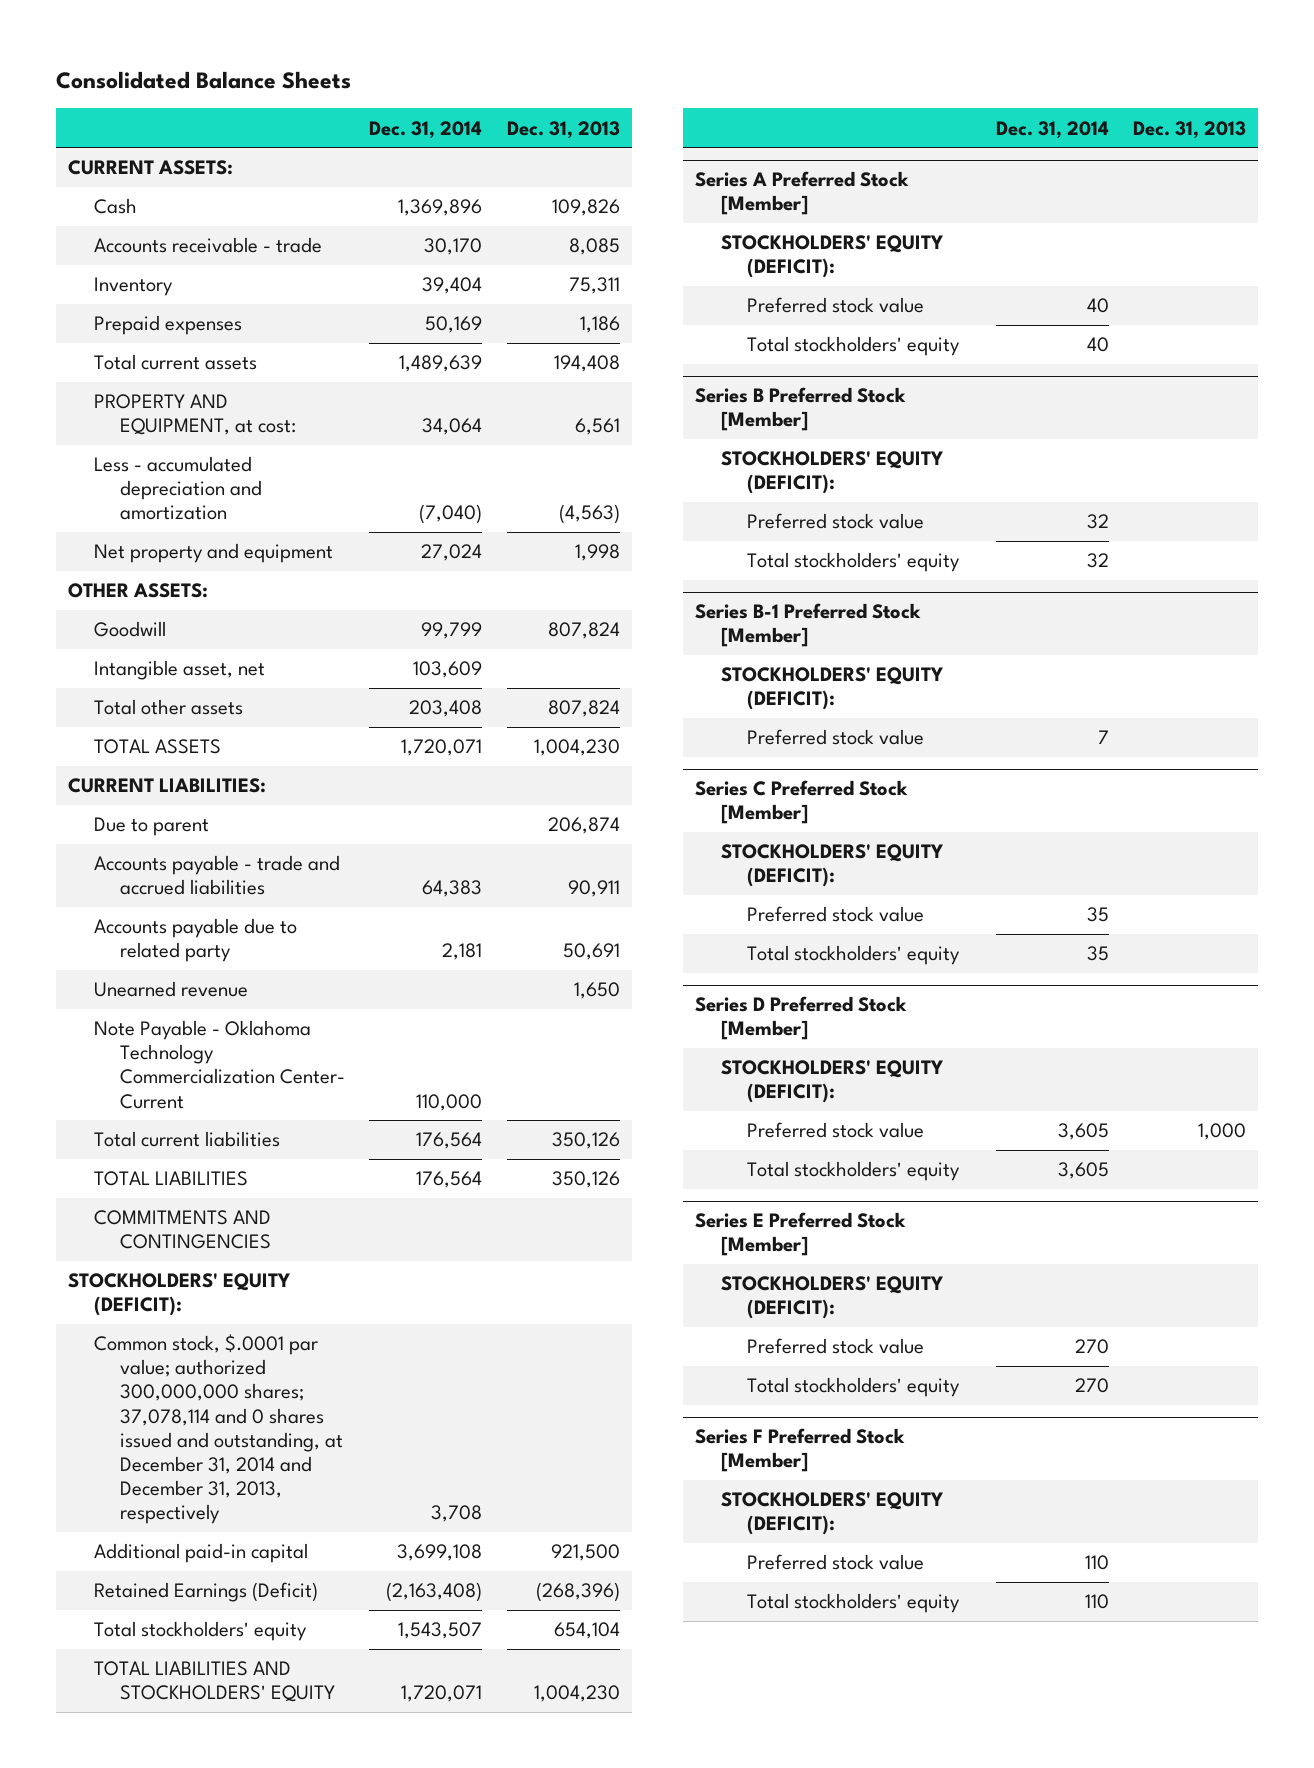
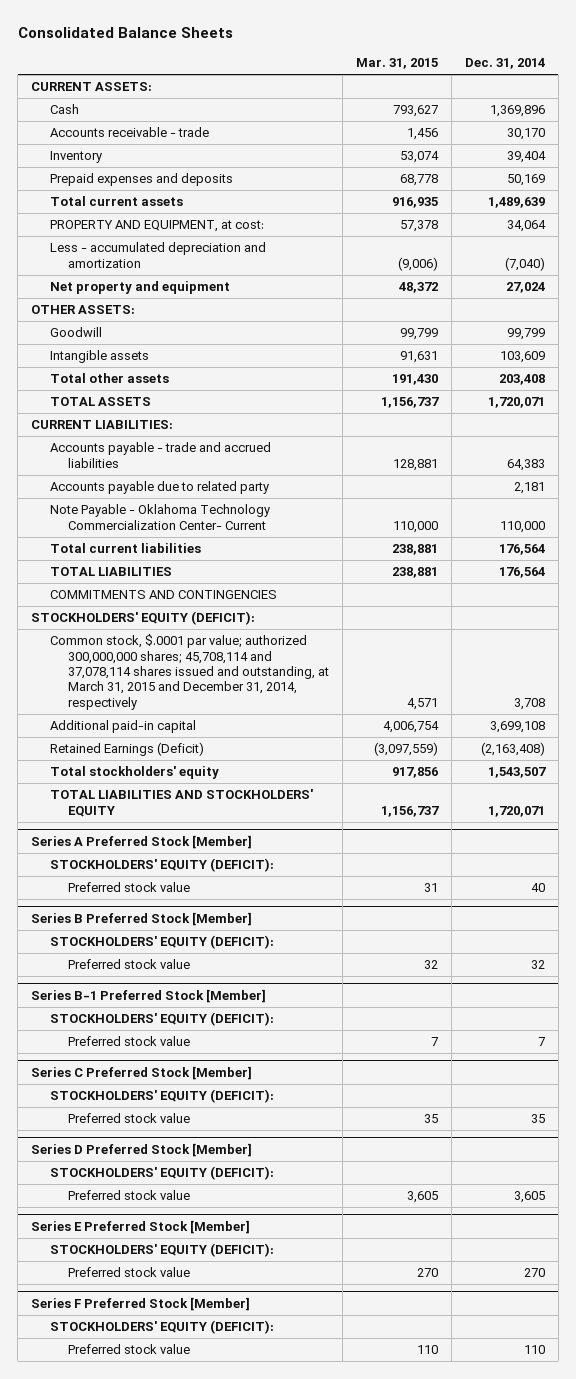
- | Dec. 31, 2014 | Dec. 31, 2013
+ | Mar. 31, 2015 | Dec. 31, 2014
- Prepaid expenses | 50,169 | 1,186
+ Prepaid expenses and deposits | 68,778 | 50,169
- Intangible asset, net | 103,609 |
+ Intangible assets | 91,631 | 103,609
- Due to parent | | 206,874
- Unearned revenue | | 1,650
- Common stock, $.0001 par value; authorized 300,000,000 shares; 37,078,114 and 0 shares issued and outstanding, at December 31, 2014 and December 31, 2013, respectively | 3,708 |
+ Common stock, $.0001 par value; authorized 300,000,000 shares; 45,708,114 and 37,078,114 shares issued and outstanding, at March 31, 2015 and December 31, 2014, respectively | 4,571 | 3,708
@ Series A Preferred Stock [Member]
- Total stockholders' equity | 40 |
@ Series B Preferred Stock [Member]
- Total stockholders' equity | 32 |
@ Series C Preferred Stock [Member]
- Total stockholders' equity | 35 |
@ Series D Preferred Stock [Member]
- Total stockholders' equity | 3,605 |
@ Series E Preferred Stock [Member]
- Total stockholders' equity | 270 |
@ Series F Preferred Stock [Member]
- Total stockholders' equity | 110 |

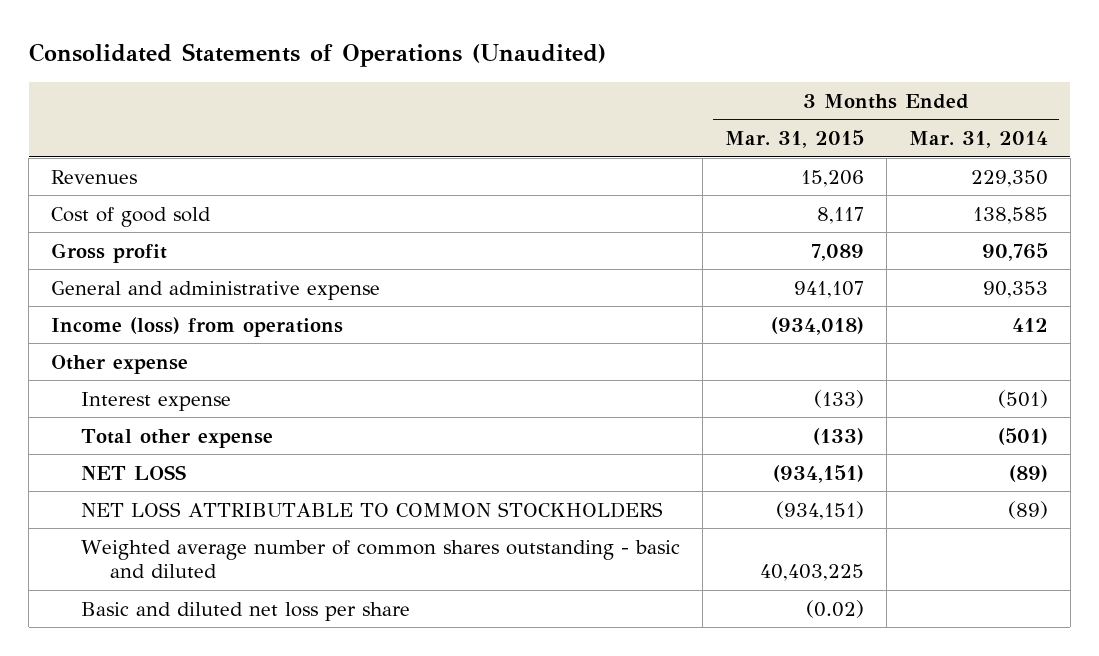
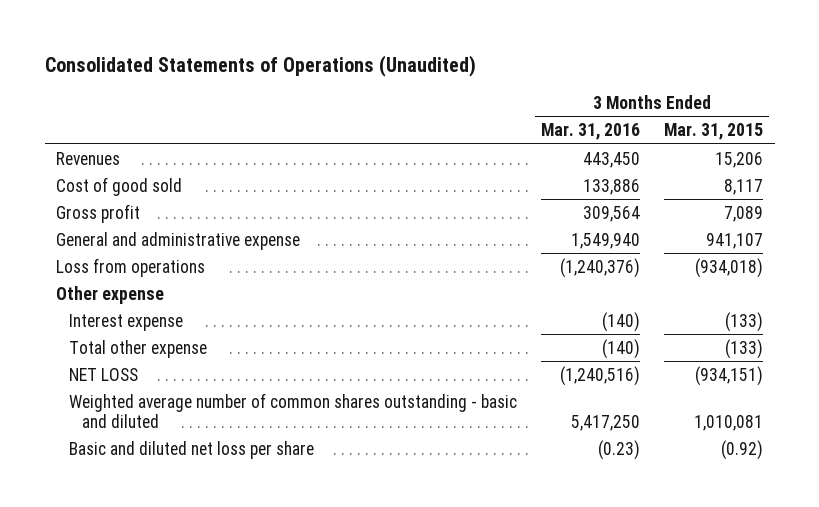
- | 3 Months Ended Mar. 31, 2015 | 3 Months Ended Mar. 31, 2014
+ | 3 Months Ended Mar. 31, 2016 | 3 Months Ended Mar. 31, 2015
- Income (loss) from operations | (934,018) | 412
+ Loss from operations | (1,240,376) | (934,018)
- NET LOSS ATTRIBUTABLE TO COMMON STOCKHOLDERS | (934,151) | (89)
- Weighted average number of common shares outstanding - basic and diluted | 40,403,225 |
- Basic and diluted net loss per share | (0.02) |
+ Weighted average number of common shares outstanding - basic and diluted | 5,417,250 | 1,010,081
+ Basic and diluted net loss per share | (0.23) | (0.92)

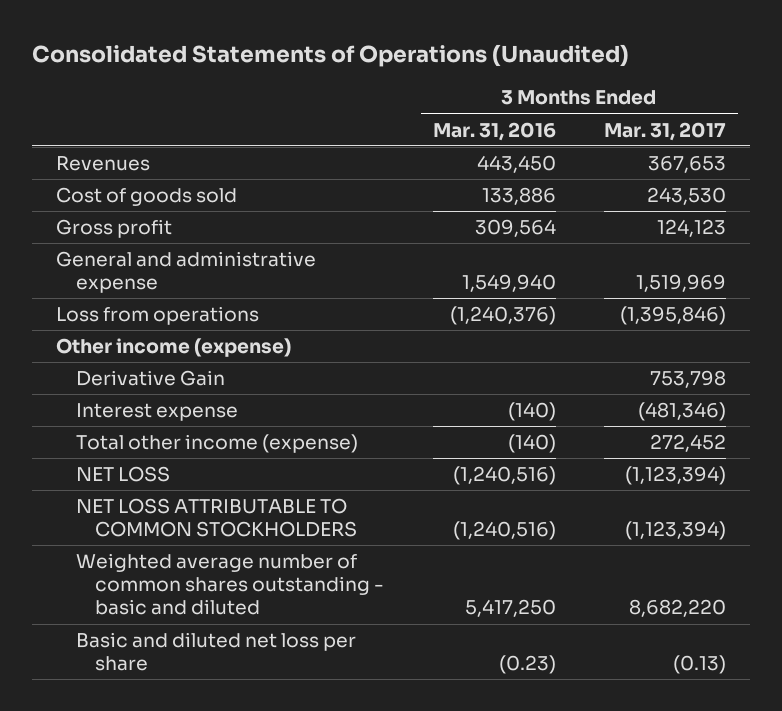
- | 3 Months Ended Mar. 31, 2016 | 3 Months Ended Mar. 31, 2015
+ | 3 Months Ended Mar. 31, 2016 | 3 Months Ended Mar. 31, 2017
- Cost of good sold | 133,886 | 8,117
+ Cost of goods sold | 133,886 | 243,530
- Other expense
+ Other income (expense)
+ Derivative Gain | | 753,798
- Total other expense | (140) | (133)
+ Total other income (expense) | (140) | 272,452
+ NET LOSS ATTRIBUTABLE TO COMMON STOCKHOLDERS | (1,240,516) | (1,123,394)

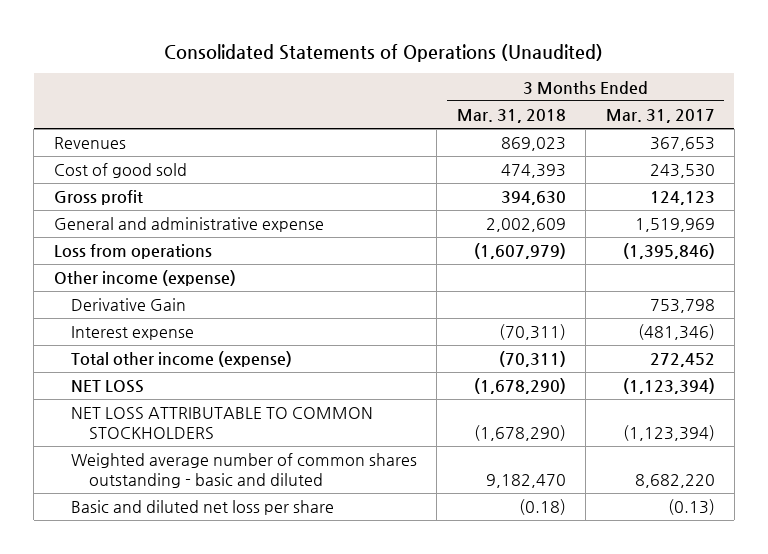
- | 3 Months Ended Mar. 31, 2016 | 3 Months Ended Mar. 31, 2017
+ | 3 Months Ended Mar. 31, 2018 | 3 Months Ended Mar. 31, 2017
- Cost of goods sold | 133,886 | 243,530
+ Cost of good sold | 474,393 | 243,530

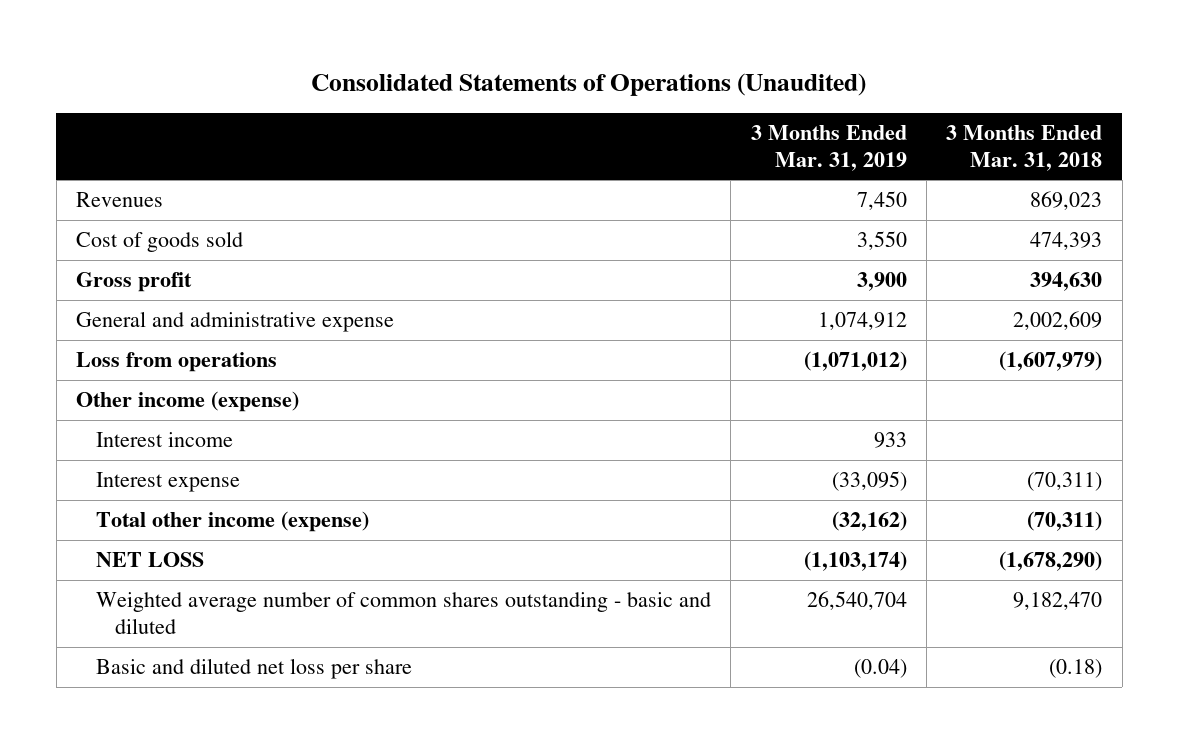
- | 3 Months Ended Mar. 31, 2018 | 3 Months Ended Mar. 31, 2017
+ | 3 Months Ended Mar. 31, 2019 | 3 Months Ended Mar. 31, 2018
- Cost of good sold | 474,393 | 243,530
+ Cost of goods sold | 3,550 | 474,393
- Derivative Gain | | 753,798
+ Interest income | 933 |
- NET LOSS ATTRIBUTABLE TO COMMON STOCKHOLDERS | (1,678,290) | (1,123,394)

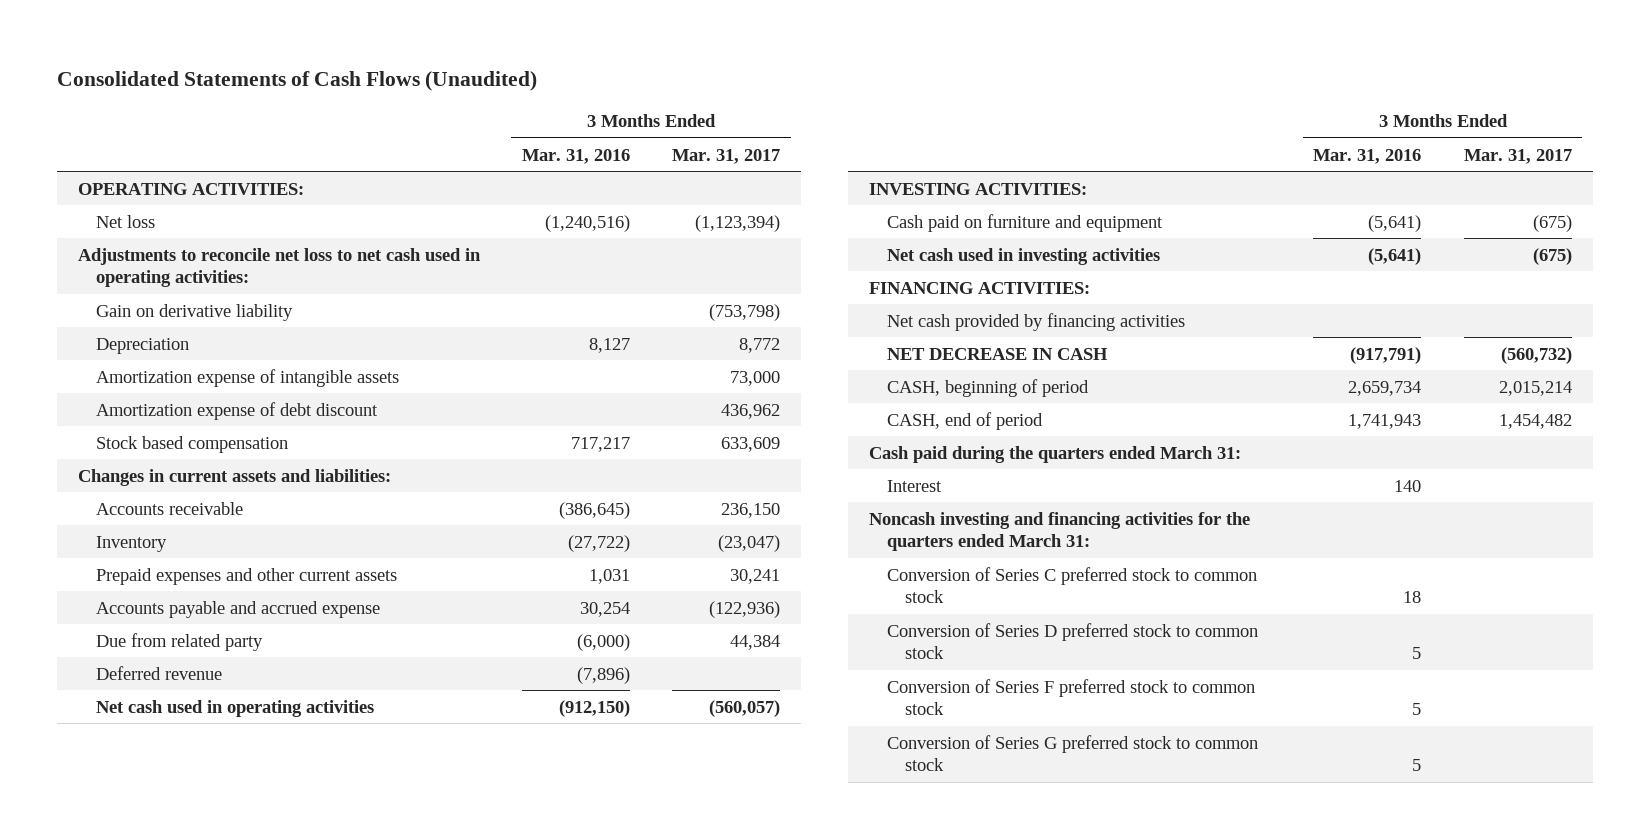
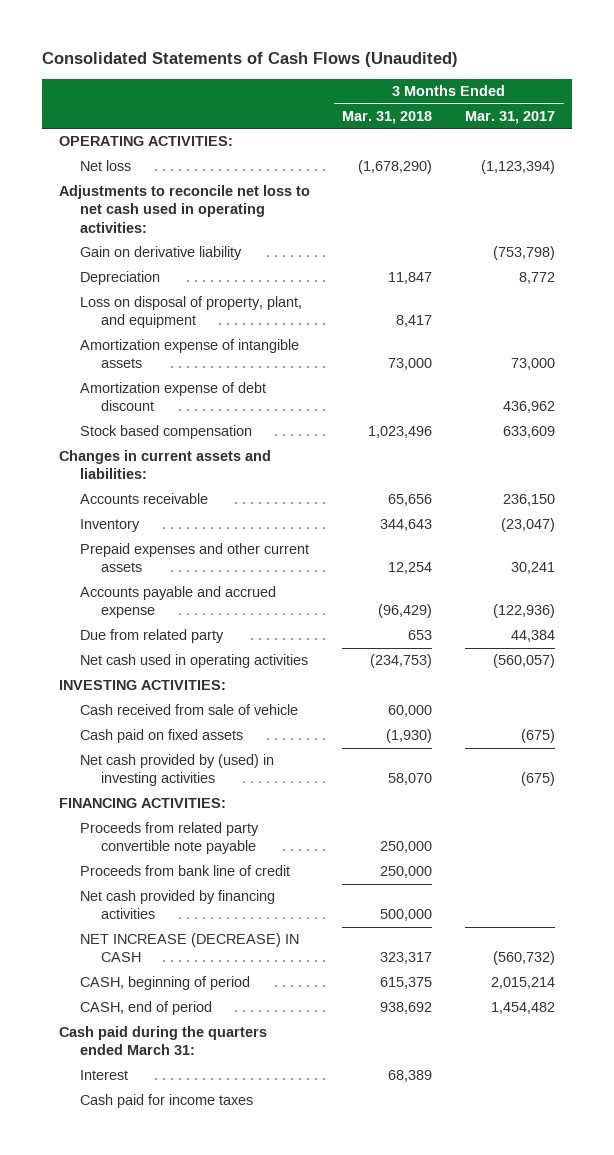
- | 3 Months Ended Mar. 31, 2016 | 3 Months Ended Mar. 31, 2017
+ | 3 Months Ended Mar. 31, 2018 | 3 Months Ended Mar. 31, 2017
+ Loss on disposal of property, plant, and equipment | 8,417 |
- Deferred revenue | (7,896) |
- Cash paid on furniture and equipment | (5,641) | (675)
- Net cash used in investing activities | (5,641) | (675)
+ Cash received from sale of vehicle | 60,000 |
+ Cash paid on fixed assets | (1,930) | (675)
+ Net cash provided by (used) in investing activities | 58,070 | (675)
+ Proceeds from related party convertible note payable | 250,000 |
+ Proceeds from bank line of credit | 250,000 |
- NET DECREASE IN CASH | (917,791) | (560,732)
+ NET INCREASE (DECREASE) IN CASH | 323,317 | (560,732)
- Noncash investing and financing activities for the quarters ended March 31:
- Conversion of Series C preferred stock to common stock | 18 |
- Conversion of Series D preferred stock to common stock | 5 |
- Conversion of Series F preferred stock to common stock | 5 |
- Conversion of Series G preferred stock to common stock | 5 |
+ Cash paid for income taxes

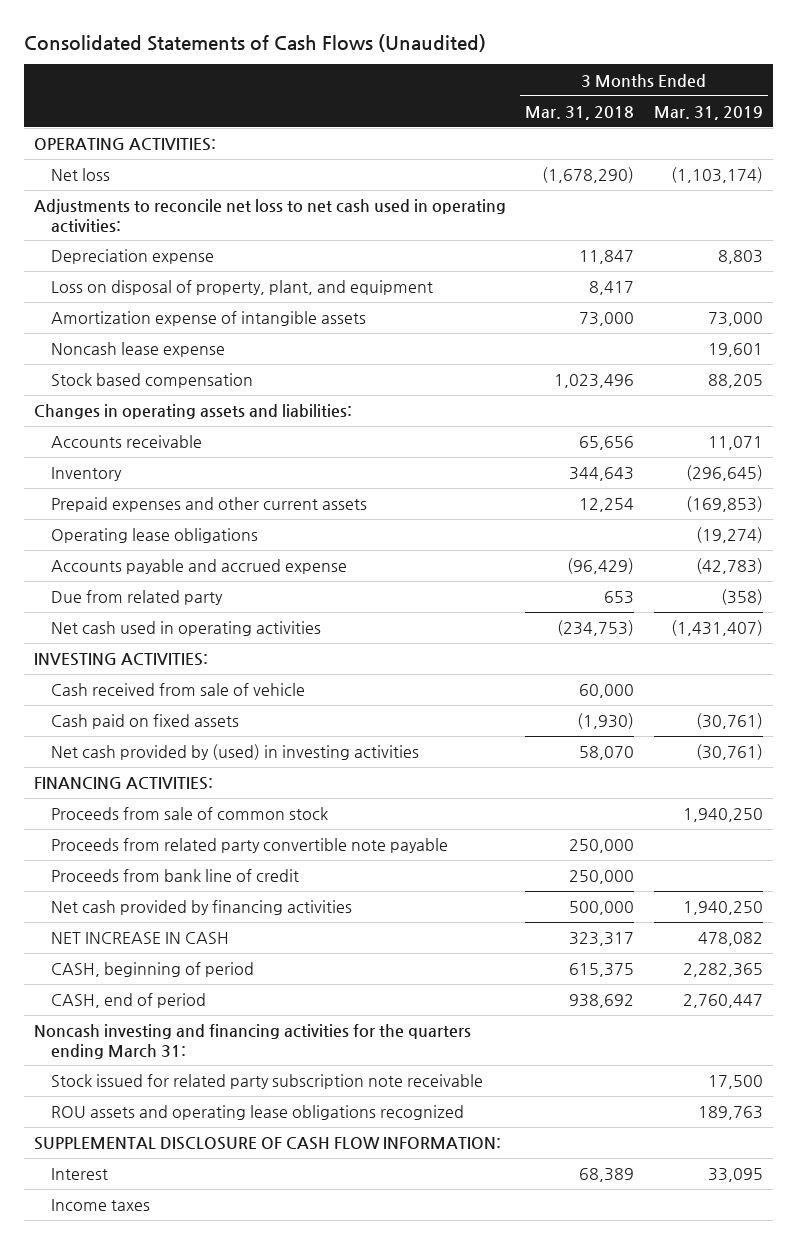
- | 3 Months Ended Mar. 31, 2018 | 3 Months Ended Mar. 31, 2017
+ | 3 Months Ended Mar. 31, 2018 | 3 Months Ended Mar. 31, 2019
- Gain on derivative liability | | (753,798)
- Depreciation | 11,847 | 8,772
+ Depreciation expense | 11,847 | 8,803
- Amortization expense of debt discount | | 436,962
+ Noncash lease expense | | 19,601
- Changes in current assets and liabilities:
+ Changes in operating assets and liabilities:
+ Operating lease obligations | | (19,274)
+ Proceeds from sale of common stock | | 1,940,250
- NET INCREASE (DECREASE) IN CASH | 323,317 | (560,732)
+ NET INCREASE IN CASH | 323,317 | 478,082
- Cash paid during the quarters ended March 31:
+ Noncash investing and financing activities for the quarters ending March 31:
+ Stock issued for related party subscription note receivable | | 17,500
+ ROU assets and operating lease obligations recognized | | 189,763
+ SUPPLEMENTAL DISCLOSURE OF CASH FLOW INFORMATION:
- Cash paid for income taxes
+ Income taxes

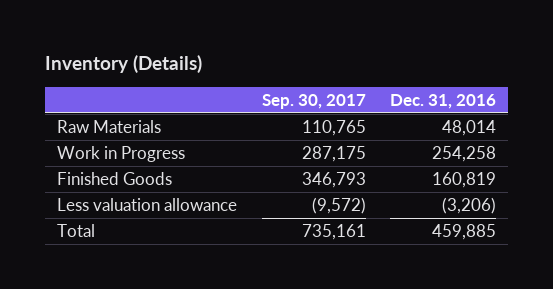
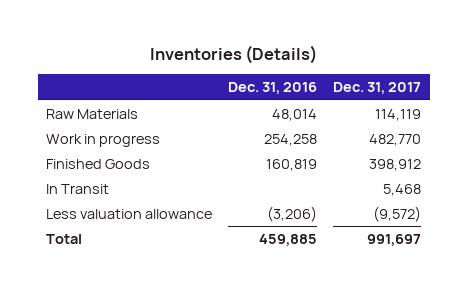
- Inventory (Details)
+ Inventories (Details)
- | Sep. 30, 2017 | Dec. 31, 2016
+ | Dec. 31, 2016 | Dec. 31, 2017
- Work in Progress | 287,175 | 254,258
+ Work in progress | 254,258 | 482,770
+ In Transit | | 5,468

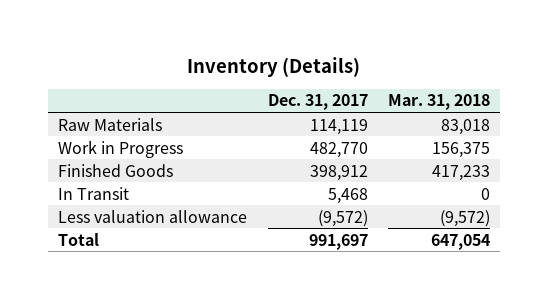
- Inventories (Details)
+ Inventory (Details)
- | Dec. 31, 2016 | Dec. 31, 2017
+ | Dec. 31, 2017 | Mar. 31, 2018
- Work in progress | 254,258 | 482,770
+ Work in Progress | 482,770 | 156,375

